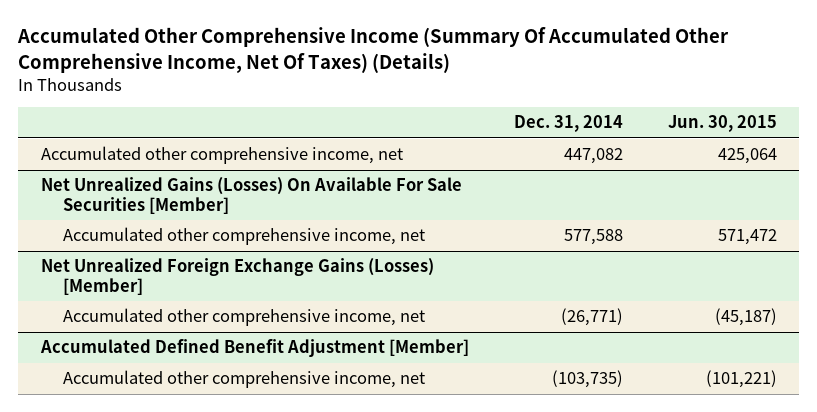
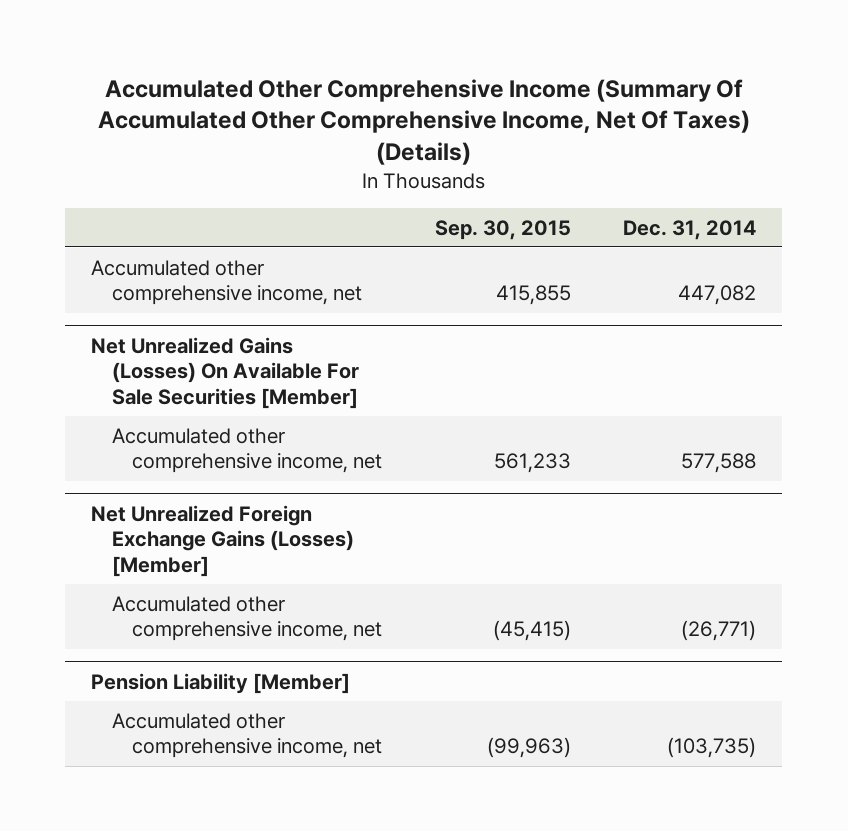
- | Dec. 31, 2014 | Jun. 30, 2015
+ | Sep. 30, 2015 | Dec. 31, 2014
- Accumulated Defined Benefit Adjustment [Member]
+ Pension Liability [Member]

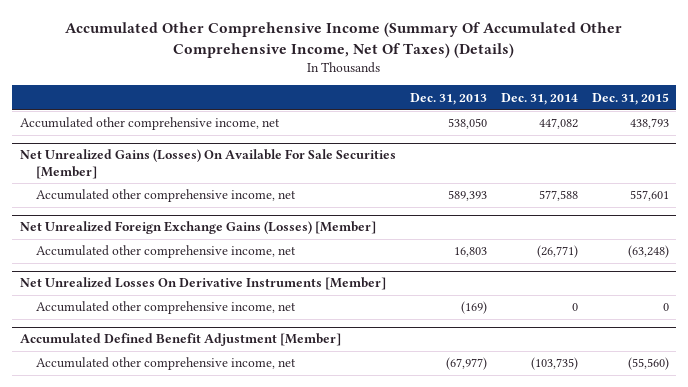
- | Sep. 30, 2015 | Dec. 31, 2014
+ | Dec. 31, 2013 | Dec. 31, 2014 | Dec. 31, 2015
- Pension Liability [Member]
+ Net Unrealized Losses On Derivative Instruments [Member]
+ Accumulated other comprehensive income, net | (169) | 0 | 0
+ Accumulated Defined Benefit Adjustment [Member]

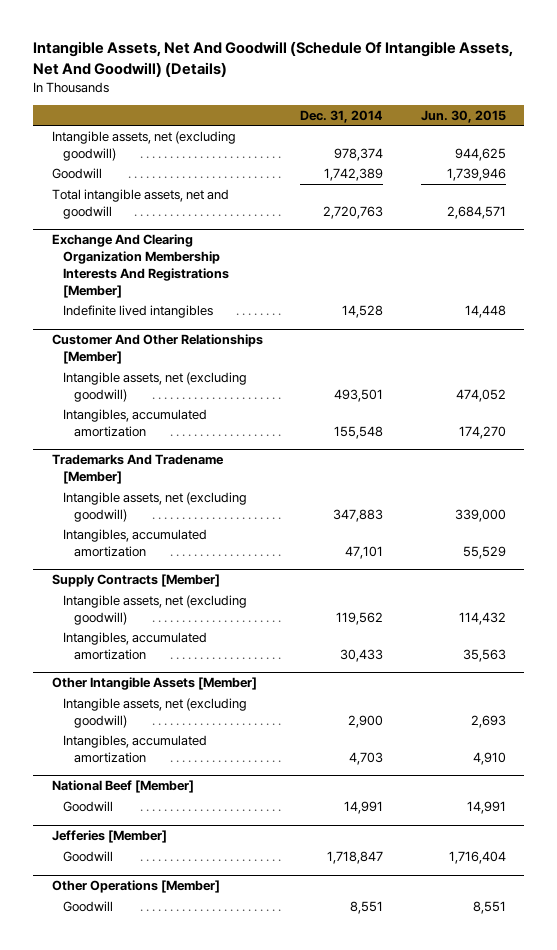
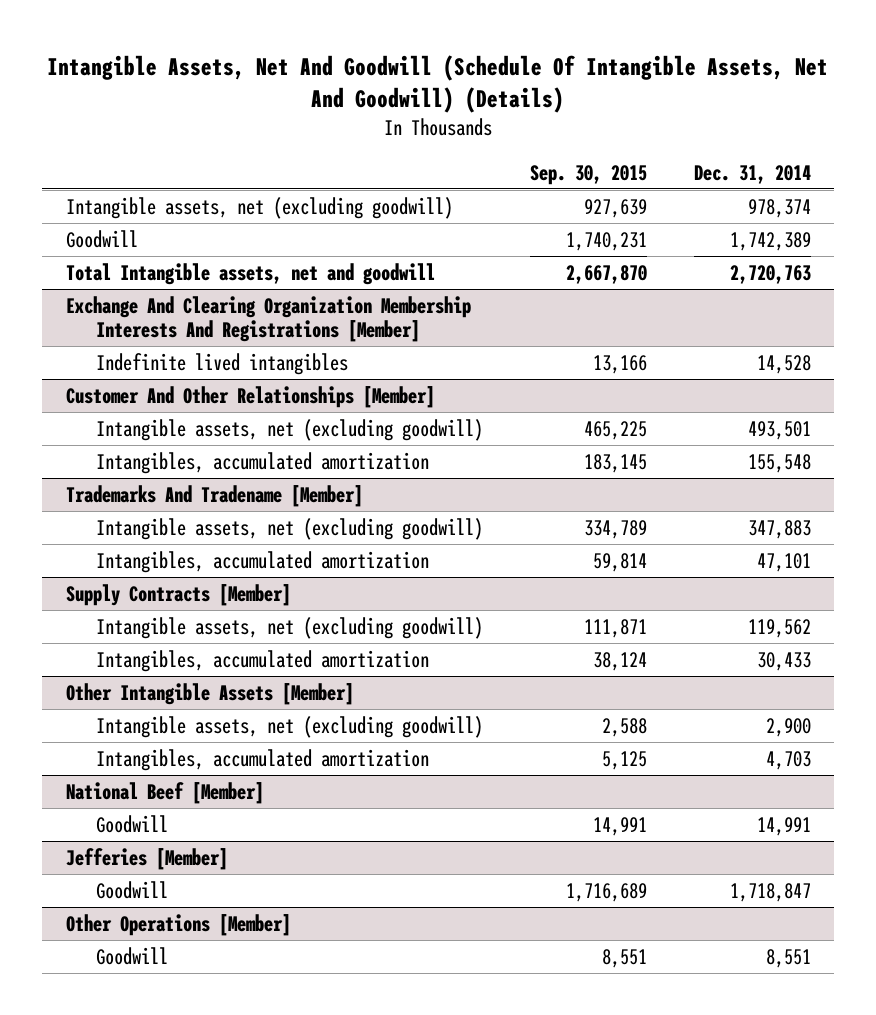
- | Dec. 31, 2014 | Jun. 30, 2015
+ | Sep. 30, 2015 | Dec. 31, 2014
- Total intangible assets, net and goodwill | 2,720,763 | 2,684,571
+ Total Intangible assets, net and goodwill | 2,667,870 | 2,720,763

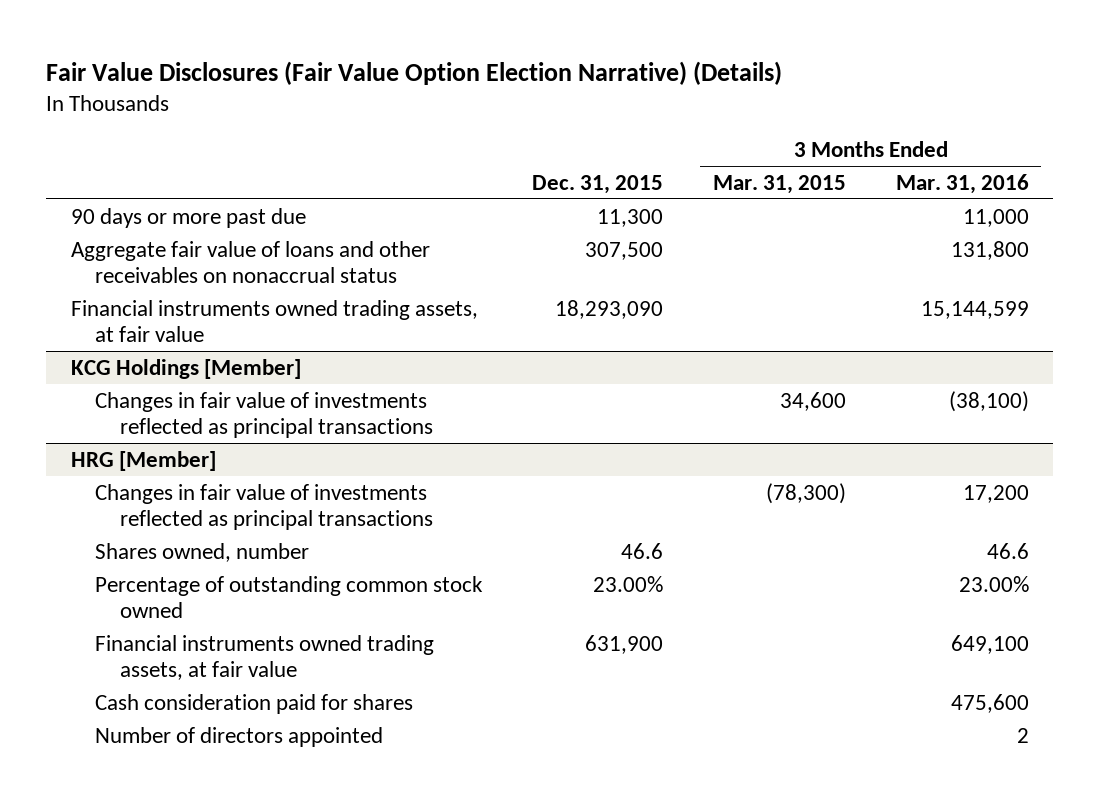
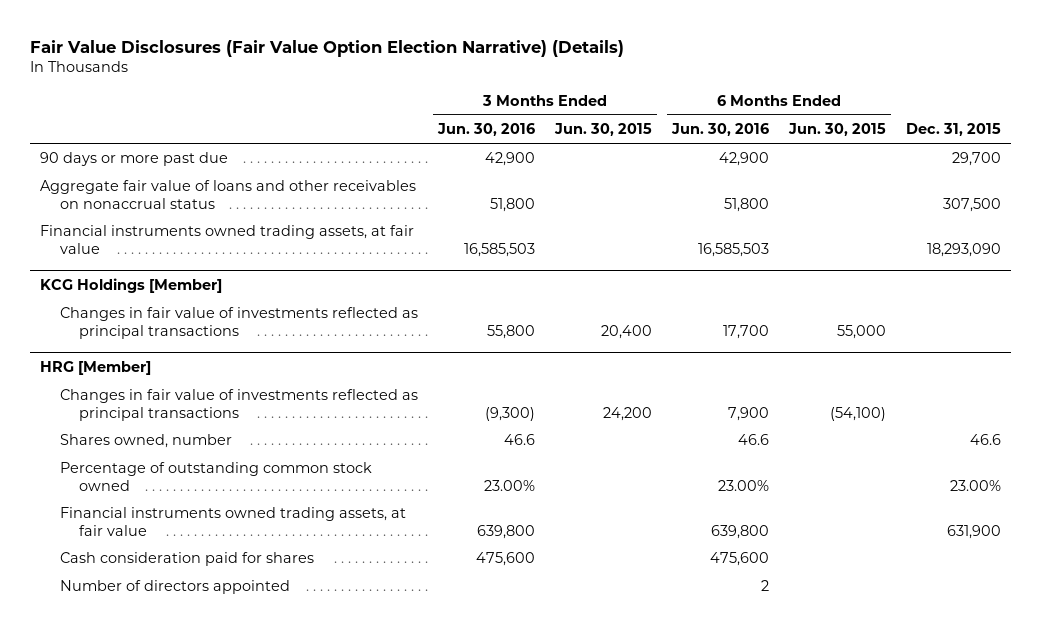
- | Dec. 31, 2015 | 3 Months Ended Mar. 31, 2015 | 3 Months Ended Mar. 31, 2016
+ | 3 Months Ended Jun. 30, 2016 | 3 Months Ended Jun. 30, 2015 | 6 Months Ended Jun. 30, 2016 | 6 Months Ended Jun. 30, 2015 | Dec. 31, 2015
- 90 days or more past due | 11,300 | | 11,000
+ 90 days or more past due | 42,900 | | 42,900 | | 29,700

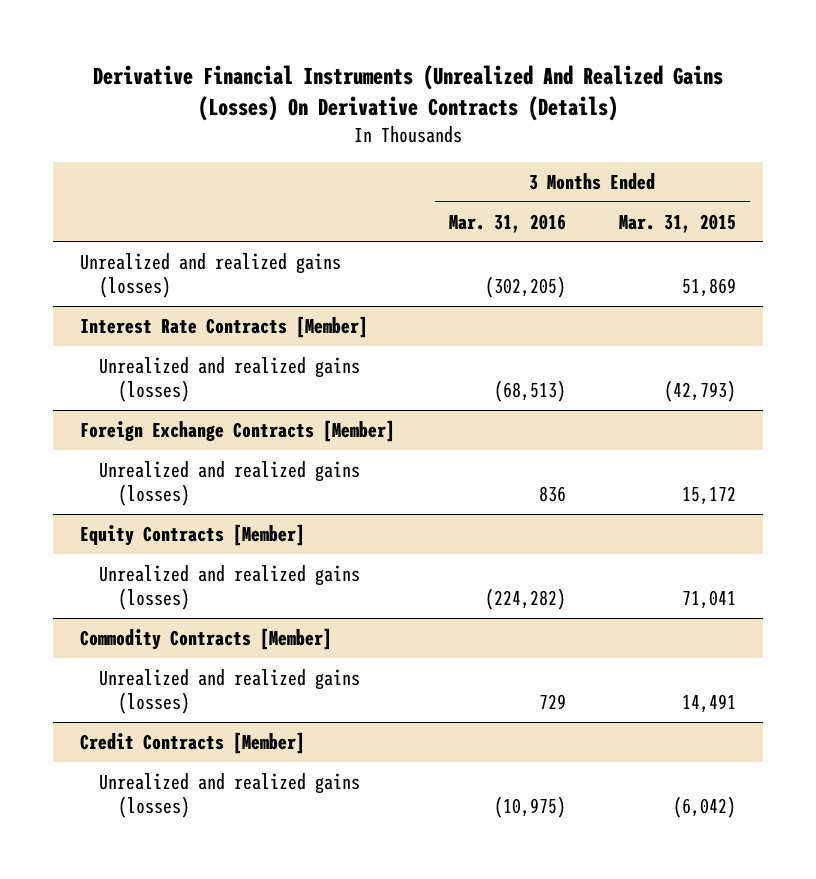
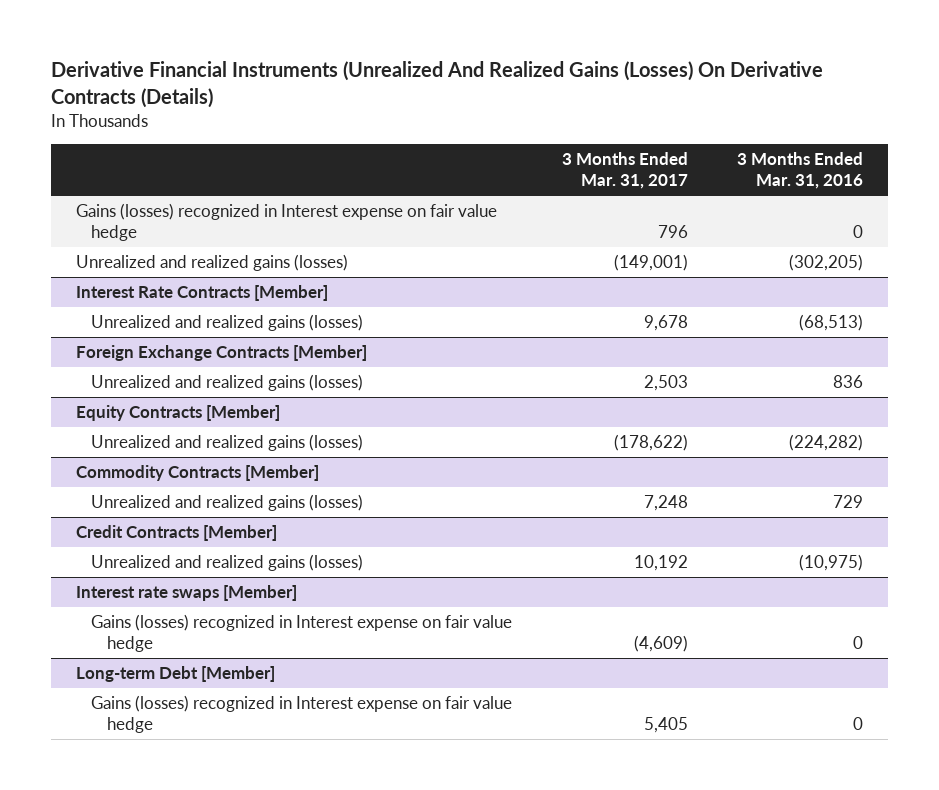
- | 3 Months Ended Mar. 31, 2016 | 3 Months Ended Mar. 31, 2015
+ | 3 Months Ended Mar. 31, 2017 | 3 Months Ended Mar. 31, 2016
+ Gains (losses) recognized in Interest expense on fair value hedge | 796 | 0
+ Interest rate swaps [Member]
+ Gains (losses) recognized in Interest expense on fair value hedge | (4,609) | 0
+ Long-term Debt [Member]
+ Gains (losses) recognized in Interest expense on fair value hedge | 5,405 | 0

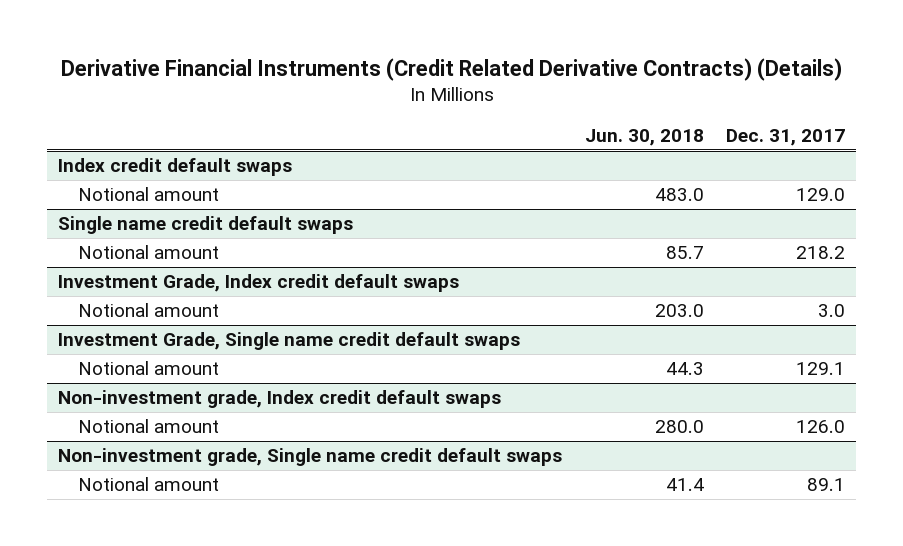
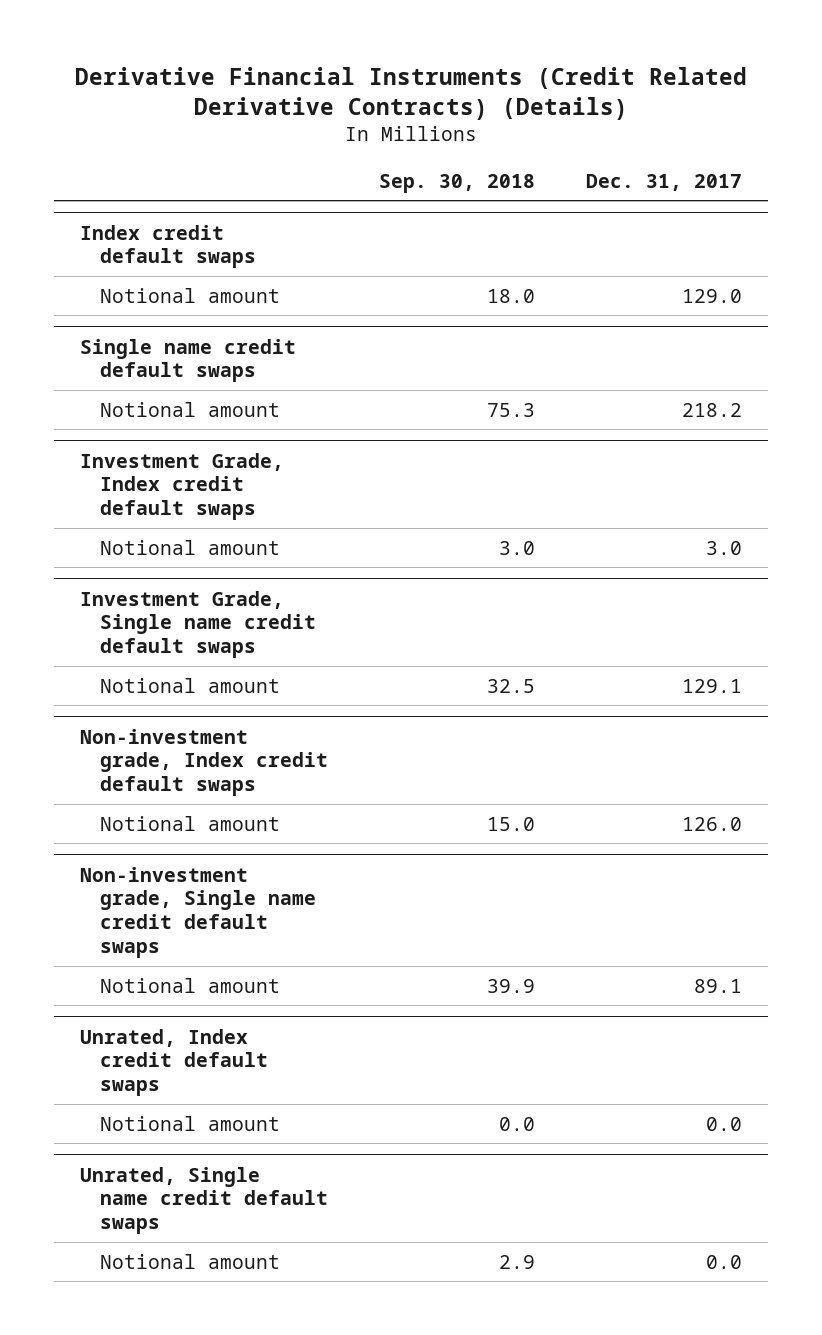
- | Jun. 30, 2018 | Dec. 31, 2017
+ | Sep. 30, 2018 | Dec. 31, 2017
+ Unrated, Index credit default swaps
+ Notional amount | 0.0 | 0.0
+ Unrated, Single name credit default swaps
+ Notional amount | 2.9 | 0.0

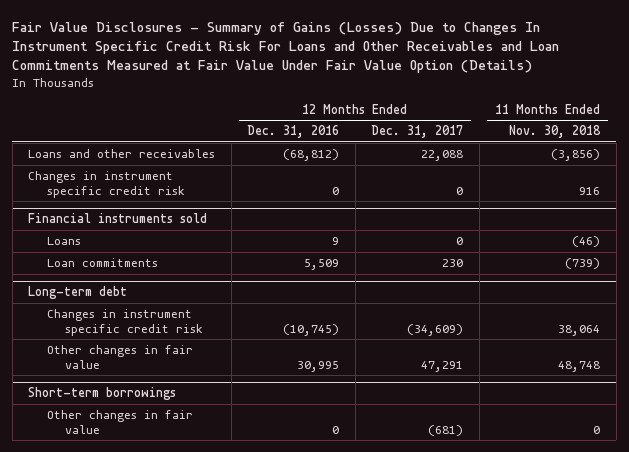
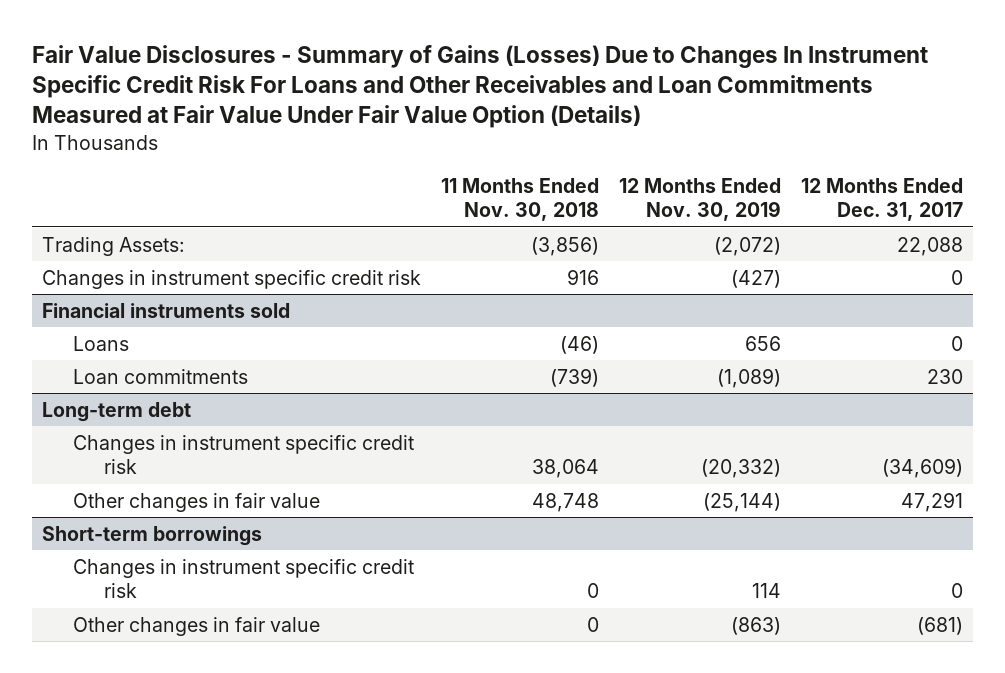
- | 12 Months Ended Dec. 31, 2016 | 12 Months Ended Dec. 31, 2017 | 11 Months Ended Nov. 30, 2018
+ | 11 Months Ended Nov. 30, 2018 | 12 Months Ended Nov. 30, 2019 | 12 Months Ended Dec. 31, 2017
- Loans and other receivables | (68,812) | 22,088 | (3,856)
+ Trading Assets: | (3,856) | (2,072) | 22,088
@ Short-term borrowings
+ Changes in instrument specific credit risk | 0 | 114 | 0

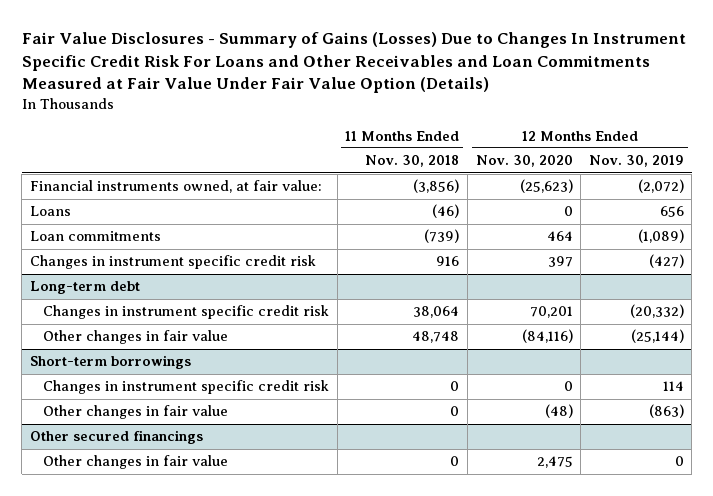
- | 11 Months Ended Nov. 30, 2018 | 12 Months Ended Nov. 30, 2019 | 12 Months Ended Dec. 31, 2017
+ | 11 Months Ended Nov. 30, 2018 | 12 Months Ended Nov. 30, 2020 | 12 Months Ended Nov. 30, 2019
- Trading Assets: | (3,856) | (2,072) | 22,088
- Financial instruments sold
+ Financial instruments owned, at fair value: | (3,856) | (25,623) | (2,072)
moved down: Changes in instrument specific credit risk | 916 | 397 | (427)
+ Other secured financings
+ Other changes in fair value | 0 | 2,475 | 0

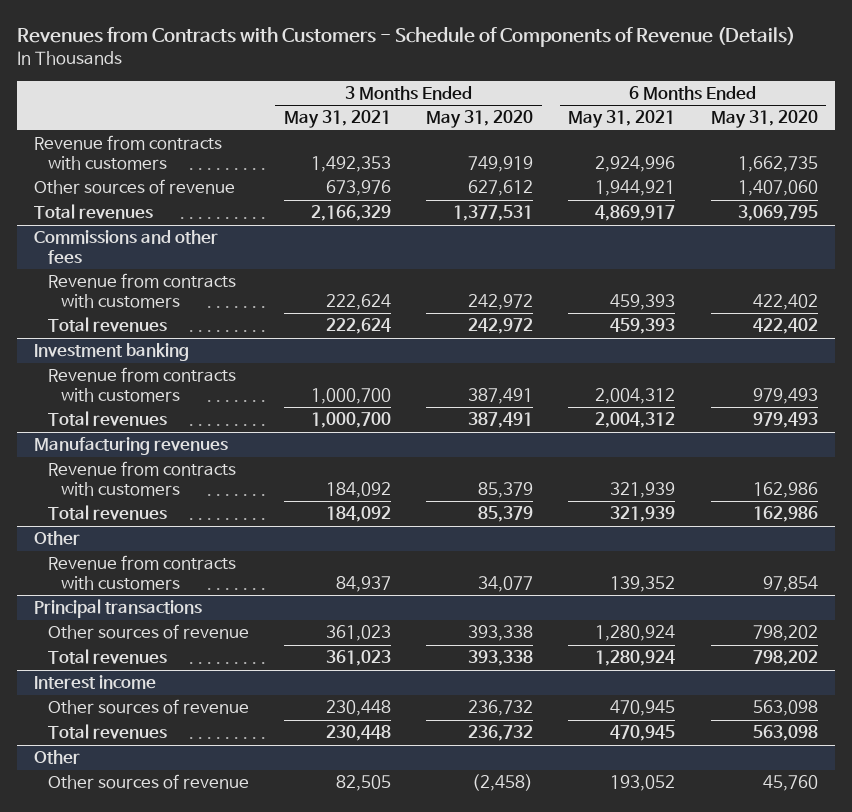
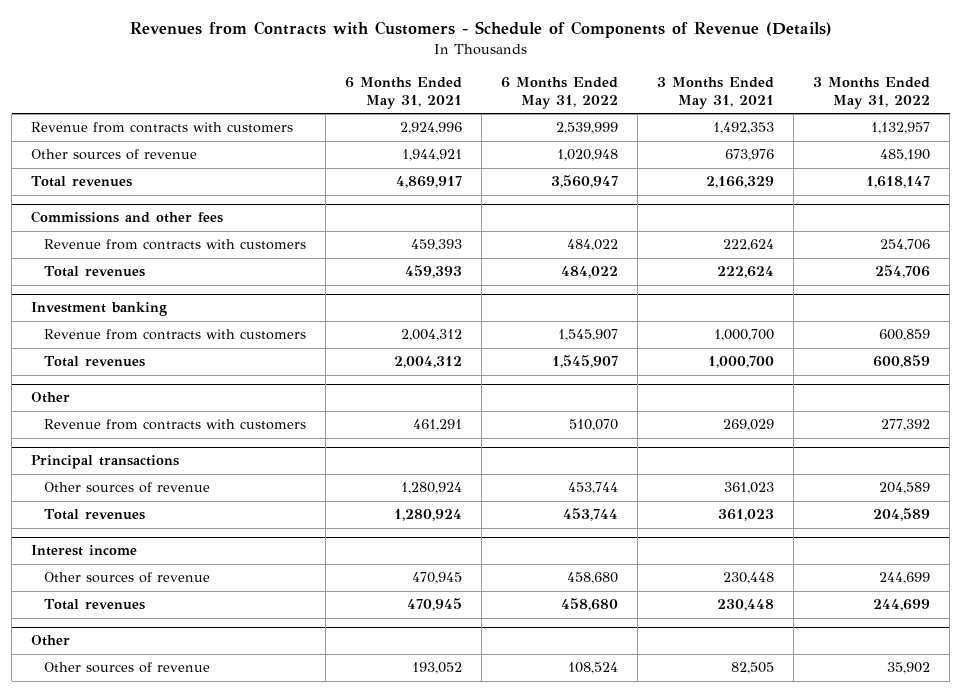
- | 3 Months Ended May 31, 2021 | 3 Months Ended May 31, 2020 | 6 Months Ended May 31, 2021 | 6 Months Ended May 31, 2020
+ | 6 Months Ended May 31, 2021 | 6 Months Ended May 31, 2022 | 3 Months Ended May 31, 2021 | 3 Months Ended May 31, 2022
- Manufacturing revenues
- Revenue from contracts with customers | 184,092 | 85,379 | 321,939 | 162,986
- Total revenues | 184,092 | 85,379 | 321,939 | 162,986
@ Other
- Revenue from contracts with customers | 84,937 | 34,077 | 139,352 | 97,854
+ Revenue from contracts with customers | 461,291 | 510,070 | 269,029 | 277,392

